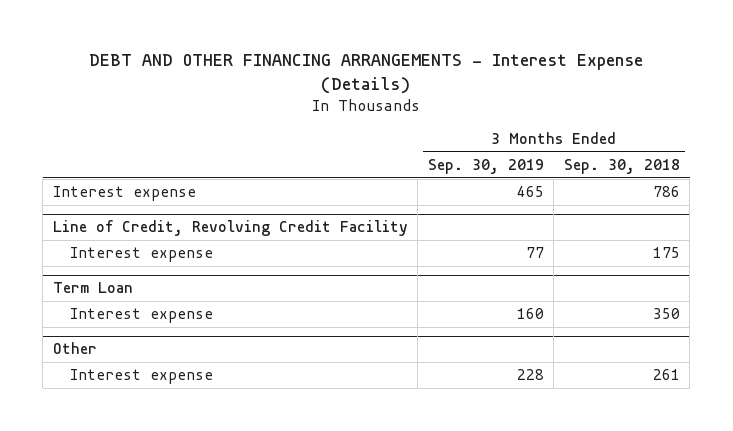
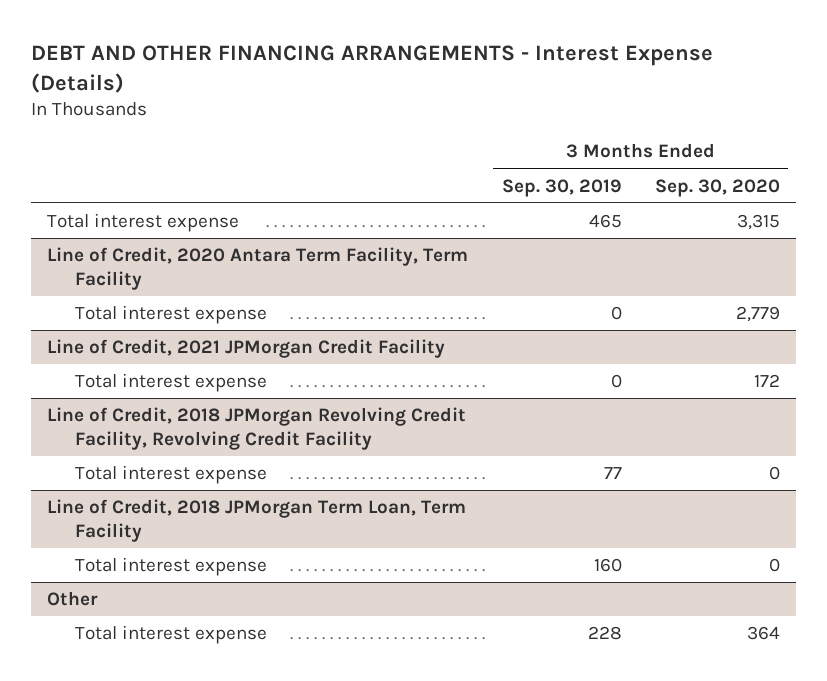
- | 3 Months Ended Sep. 30, 2019 | 3 Months Ended Sep. 30, 2018
+ | 3 Months Ended Sep. 30, 2019 | 3 Months Ended Sep. 30, 2020
- Interest expense | 465 | 786
- Line of Credit, Revolving Credit Facility
- Interest expense | 77 | 175
- Term Loan
- Interest expense | 160 | 350
+ Total interest expense | 465 | 3,315
+ Line of Credit, 2020 Antara Term Facility, Term Facility
+ Total interest expense | 0 | 2,779
+ Line of Credit, 2021 JPMorgan Credit Facility
+ Total interest expense | 0 | 172
+ Line of Credit, 2018 JPMorgan Revolving Credit Facility, Revolving Credit Facility
+ Total interest expense | 77 | 0
+ Line of Credit, 2018 JPMorgan Term Loan, Term Facility
+ Total interest expense | 160 | 0
@ Other
- Interest expense | 228 | 261
+ Total interest expense | 228 | 364

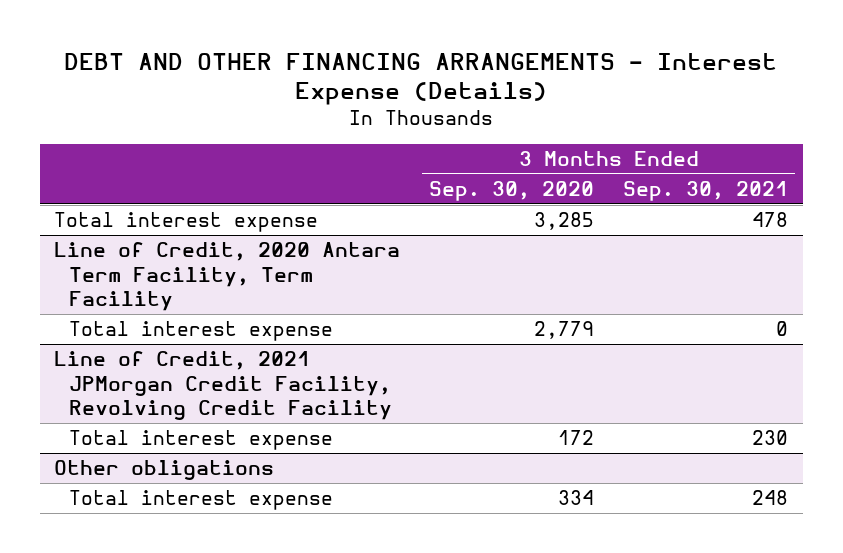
- | 3 Months Ended Sep. 30, 2019 | 3 Months Ended Sep. 30, 2020
+ | 3 Months Ended Sep. 30, 2020 | 3 Months Ended Sep. 30, 2021
- Total interest expense | 465 | 3,315
+ Total interest expense | 3,285 | 478
- Line of Credit, 2021 JPMorgan Credit Facility
+ Line of Credit, 2021 JPMorgan Credit Facility, Revolving Credit Facility
- Line of Credit, 2018 JPMorgan Revolving Credit Facility, Revolving Credit Facility
- Total interest expense | 77 | 0
- Line of Credit, 2018 JPMorgan Term Loan, Term Facility
- Total interest expense | 160 | 0
- Other
- Total interest expense | 228 | 364
+ Other obligations
+ Total interest expense | 334 | 248

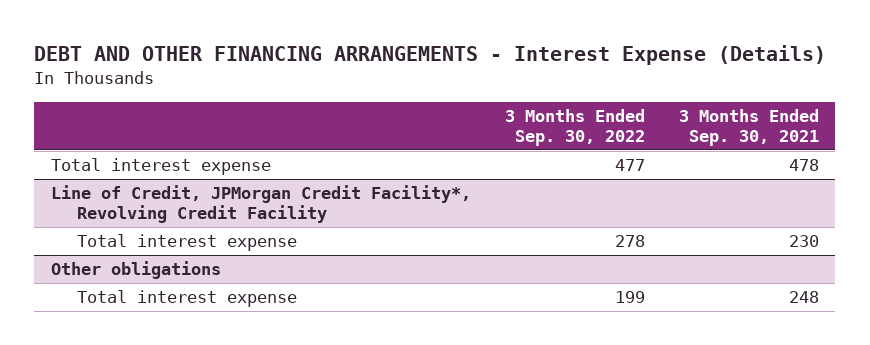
- | 3 Months Ended Sep. 30, 2020 | 3 Months Ended Sep. 30, 2021
+ | 3 Months Ended Sep. 30, 2022 | 3 Months Ended Sep. 30, 2021
- Line of Credit, 2020 Antara Term Facility, Term Facility
- Total interest expense | 2,779 | 0
- Line of Credit, 2021 JPMorgan Credit Facility, Revolving Credit Facility
+ Line of Credit, JPMorgan Credit Facility*, Revolving Credit Facility

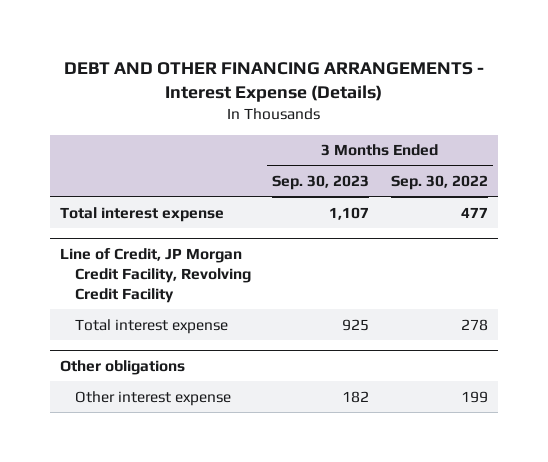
- | 3 Months Ended Sep. 30, 2022 | 3 Months Ended Sep. 30, 2021
+ | 3 Months Ended Sep. 30, 2023 | 3 Months Ended Sep. 30, 2022
- Line of Credit, JPMorgan Credit Facility*, Revolving Credit Facility
+ Line of Credit, JP Morgan Credit Facility, Revolving Credit Facility
@ Other obligations
- Total interest expense | 199 | 248
+ Other interest expense | 182 | 199

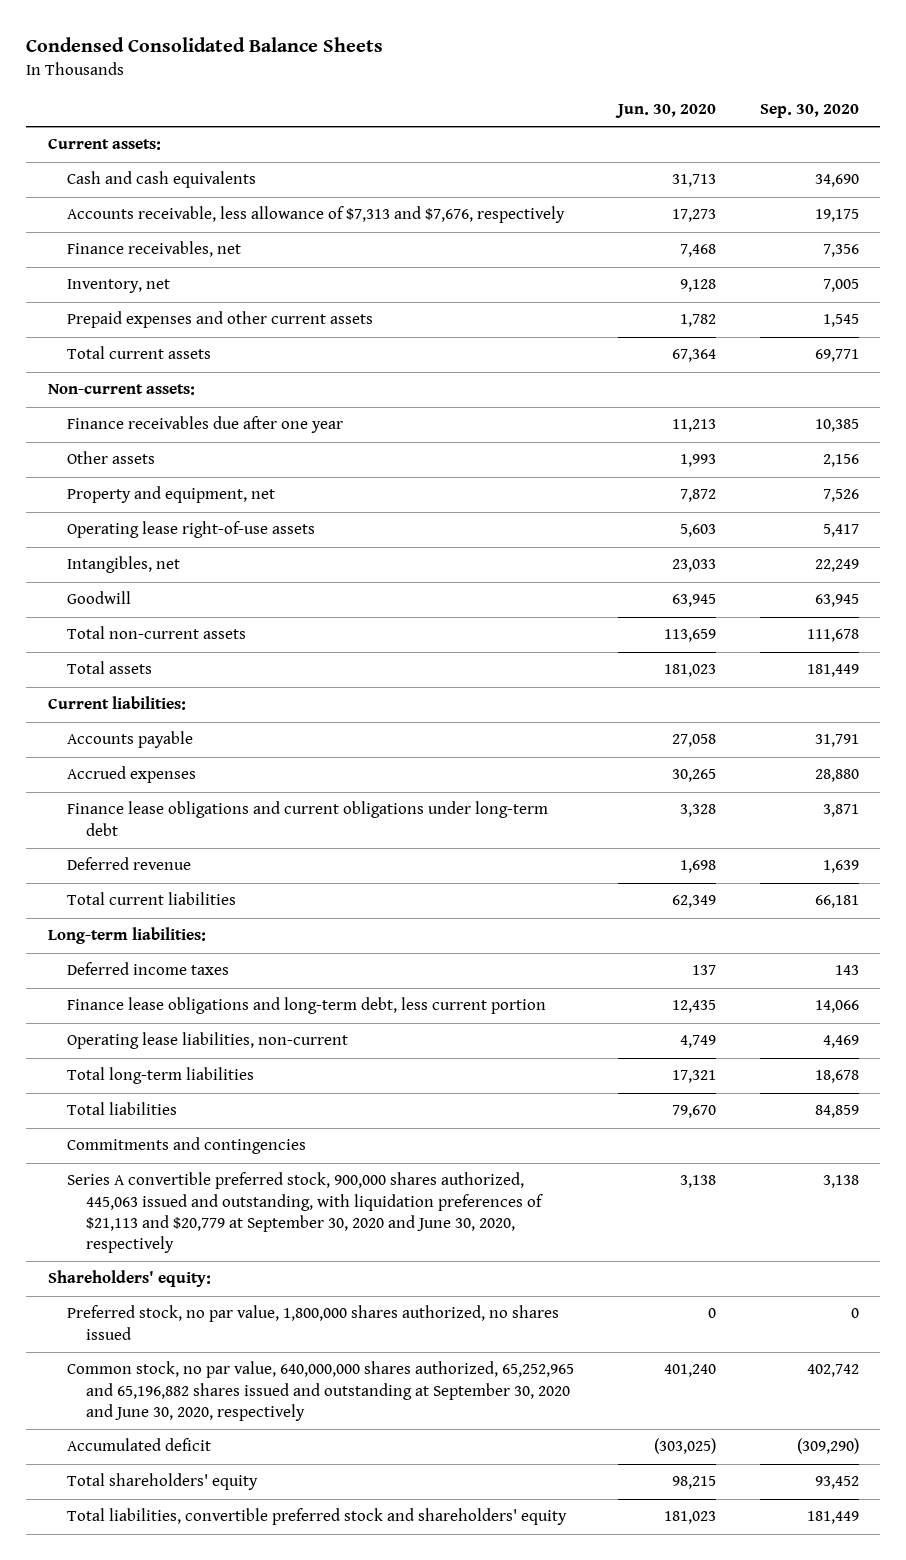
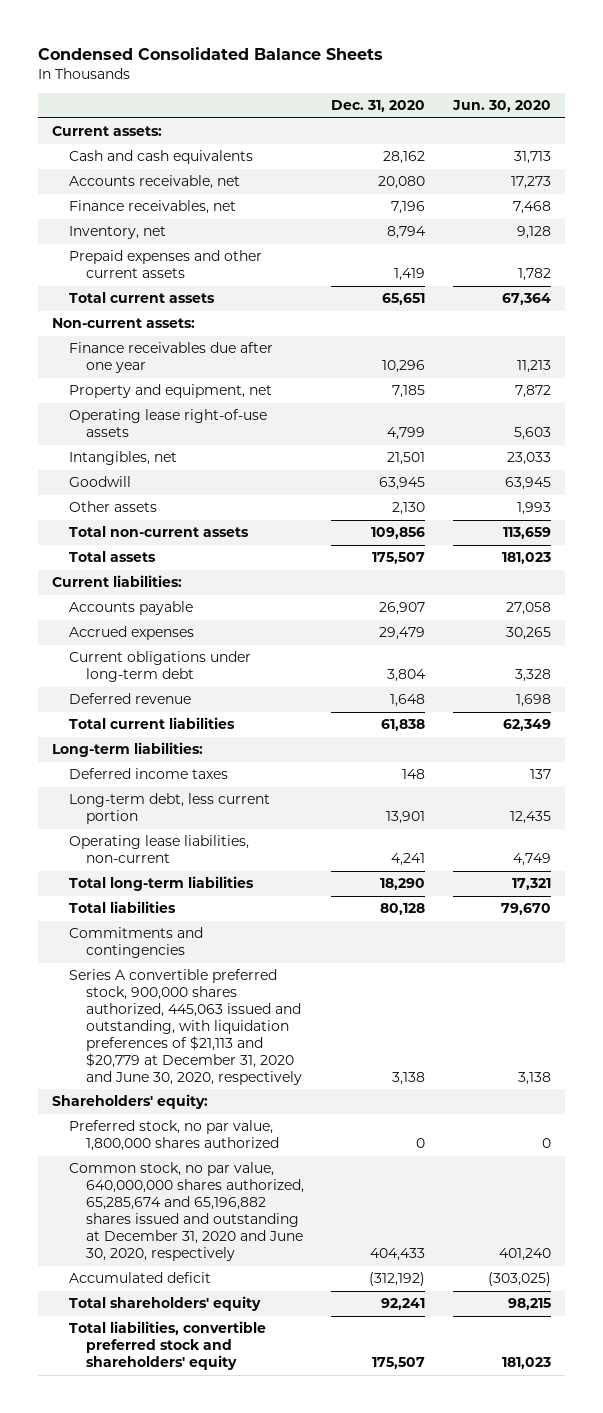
- | Jun. 30, 2020 | Sep. 30, 2020
+ | Dec. 31, 2020 | Jun. 30, 2020
- Accounts receivable, less allowance of $7,313 and $7,676, respectively | 17,273 | 19,175
+ Accounts receivable, net | 20,080 | 17,273
moved down: Other assets | 2,130 | 1,993
- Finance lease obligations and current obligations under long-term debt | 3,328 | 3,871
+ Current obligations under long-term debt | 3,804 | 3,328
- Finance lease obligations and long-term debt, less current portion | 12,435 | 14,066
+ Long-term debt, less current portion | 13,901 | 12,435
- Series A convertible preferred stock, 900,000 shares authorized, 445,063 issued and outstanding, with liquidation preferences of $21,113 and $20,779 at September 30, 2020 and June 30, 2020, respectively | 3,138 | 3,138
+ Series A convertible preferred stock, 900,000 shares authorized, 445,063 issued and outstanding, with liquidation preferences of $21,113 and $20,779 at December 31, 2020 and June 30, 2020, respectively | 3,138 | 3,138
- Preferred stock, no par value, 1,800,000 shares authorized, no shares issued | 0 | 0
- Common stock, no par value, 640,000,000 shares authorized, 65,252,965 and 65,196,882 shares issued and outstanding at September 30, 2020 and June 30, 2020, respectively | 401,240 | 402,742
+ Preferred stock, no par value, 1,800,000 shares authorized | 0 | 0
+ Common stock, no par value, 640,000,000 shares authorized, 65,285,674 and 65,196,882 shares issued and outstanding at December 31, 2020 and June 30, 2020, respectively | 404,433 | 401,240

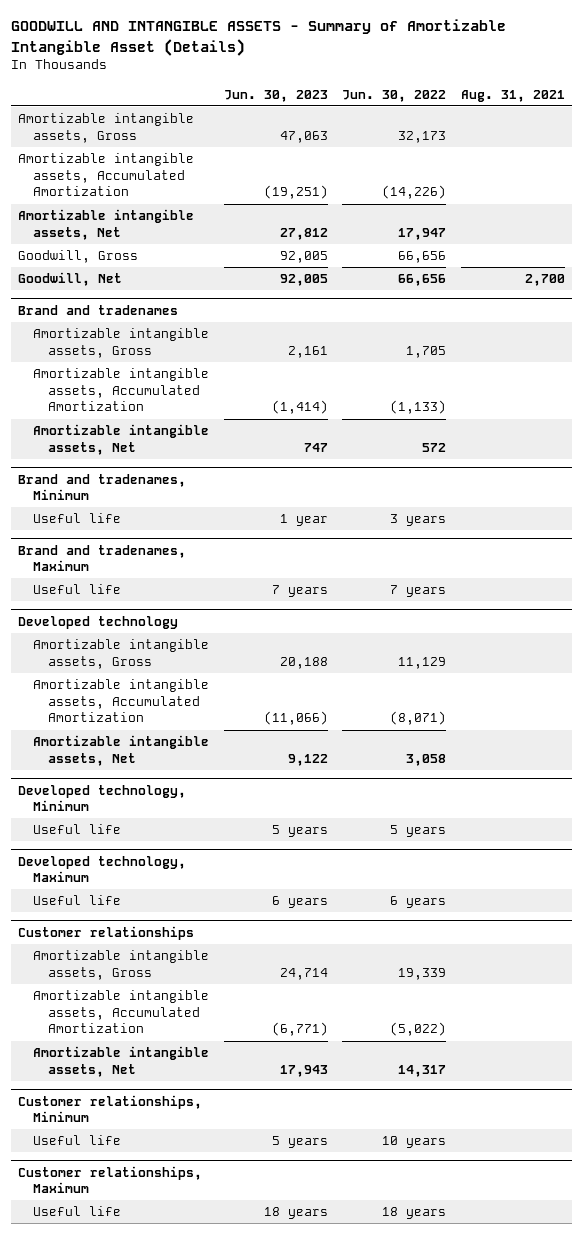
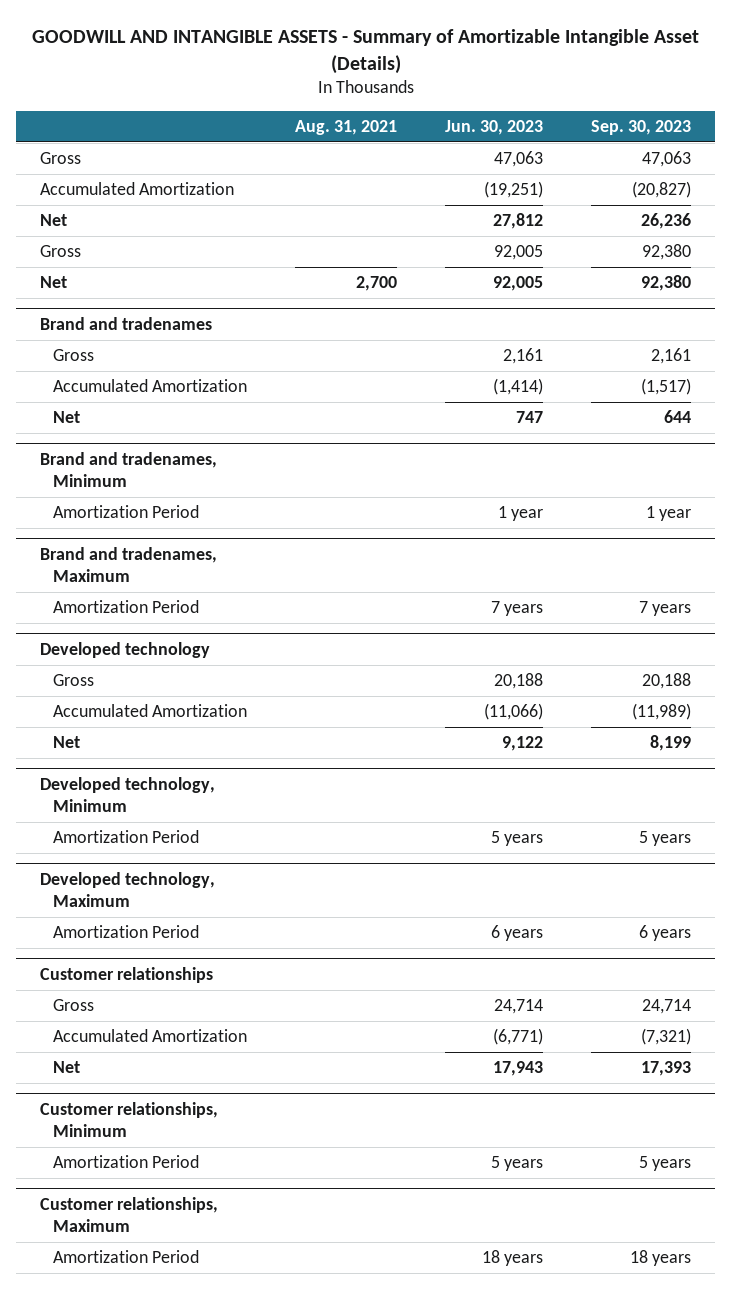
- | Jun. 30, 2023 | Jun. 30, 2022 | Aug. 31, 2021
+ | Aug. 31, 2021 | Jun. 30, 2023 | Sep. 30, 2023
- Amortizable intangible assets, Gross | 47,063 | 32,173 |
- Amortizable intangible assets, Accumulated Amortization | (19,251) | (14,226) |
- Amortizable intangible assets, Net | 27,812 | 17,947 |
- Goodwill, Gross | 92,005 | 66,656 |
- Goodwill, Net | 92,005 | 66,656 | 2,700
+ Gross | | 47,063 | 47,063
+ Accumulated Amortization | | (19,251) | (20,827)
+ Net | | 27,812 | 26,236
+ Gross | | 92,005 | 92,380
+ Net | 2,700 | 92,005 | 92,380
@ Brand and tradenames
- Amortizable intangible assets, Gross | 2,161 | 1,705 |
- Amortizable intangible assets, Accumulated Amortization | (1,414) | (1,133) |
- Amortizable intangible assets, Net | 747 | 572 |
+ Gross | | 2,161 | 2,161
+ Accumulated Amortization | | (1,414) | (1,517)
+ Net | | 747 | 644
@ Brand and tradenames, Minimum
- Useful life | 1 year | 3 years |
+ Amortization Period | | 1 year | 1 year
@ Brand and tradenames, Maximum
- Useful life | 7 years | 7 years |
+ Amortization Period | | 7 years | 7 years
@ Developed technology
- Amortizable intangible assets, Gross | 20,188 | 11,129 |
- Amortizable intangible assets, Accumulated Amortization | (11,066) | (8,071) |
- Amortizable intangible assets, Net | 9,122 | 3,058 |
+ Gross | | 20,188 | 20,188
+ Accumulated Amortization | | (11,066) | (11,989)
+ Net | | 9,122 | 8,199
@ Developed technology, Minimum
- Useful life | 5 years | 5 years |
+ Amortization Period | | 5 years | 5 years
@ Developed technology, Maximum
- Useful life | 6 years | 6 years |
+ Amortization Period | | 6 years | 6 years
@ Customer relationships
- Amortizable intangible assets, Gross | 24,714 | 19,339 |
- Amortizable intangible assets, Accumulated Amortization | (6,771) | (5,022) |
- Amortizable intangible assets, Net | 17,943 | 14,317 |
+ Gross | | 24,714 | 24,714
+ Accumulated Amortization | | (6,771) | (7,321)
+ Net | | 17,943 | 17,393
@ Customer relationships, Minimum
- Useful life | 5 years | 10 years |
+ Amortization Period | | 5 years | 5 years
@ Customer relationships, Maximum
- Useful life | 18 years | 18 years |
+ Amortization Period | | 18 years | 18 years

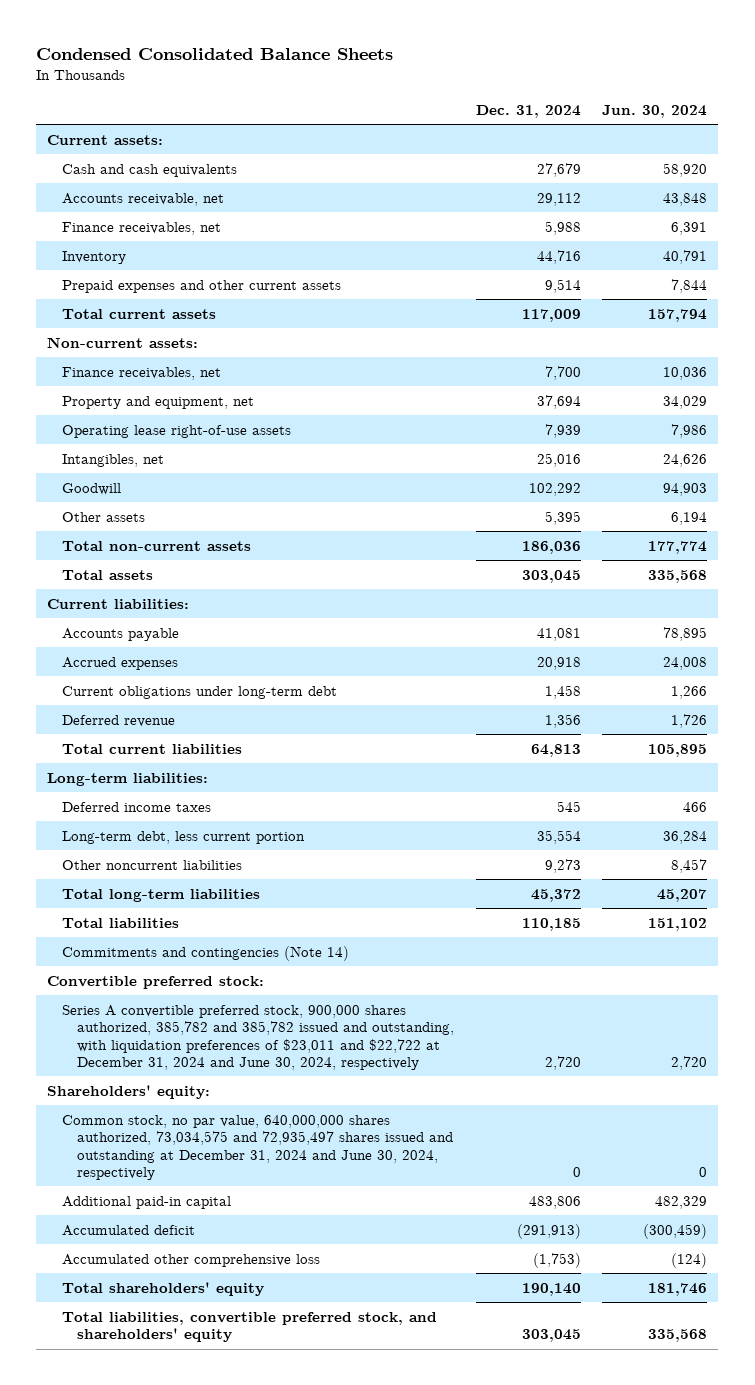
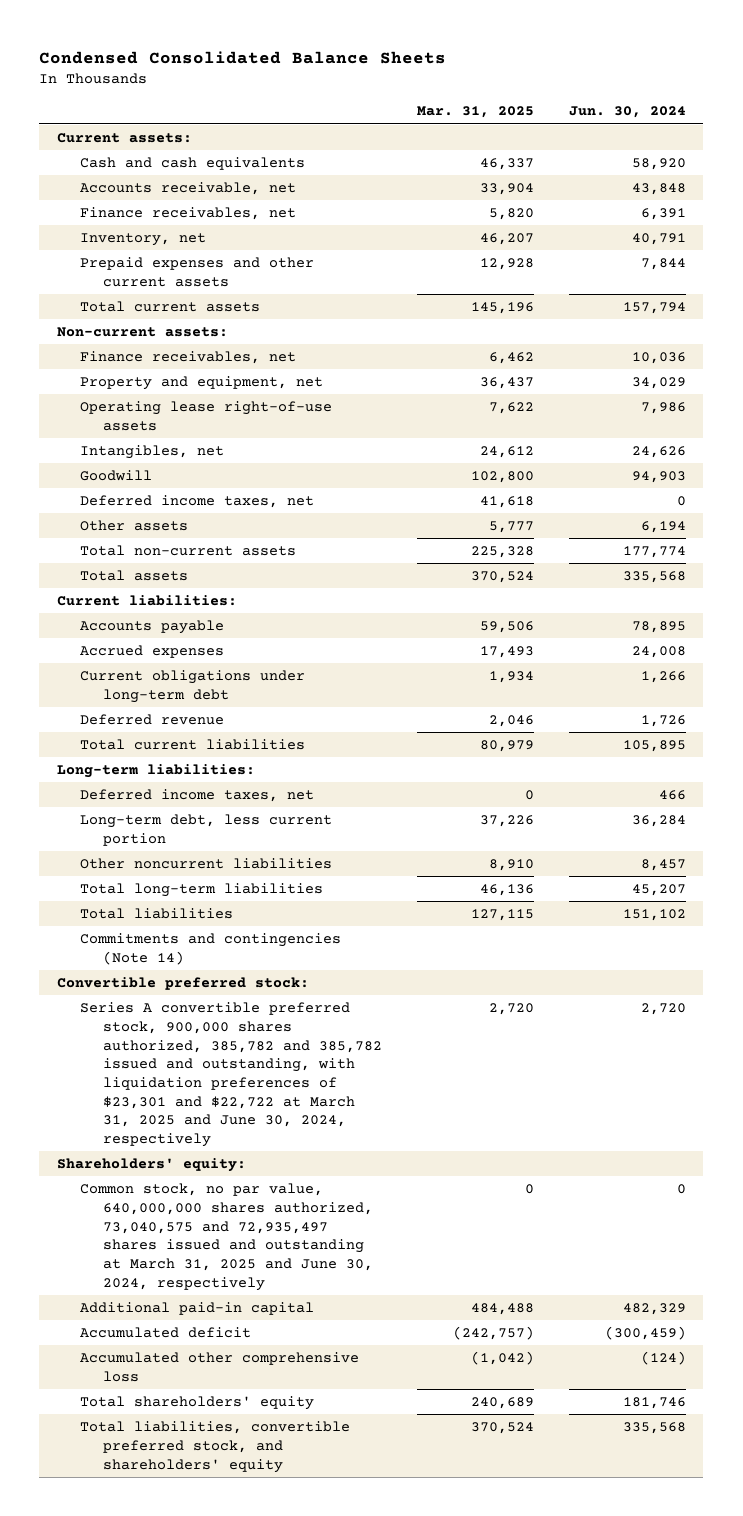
- | Dec. 31, 2024 | Jun. 30, 2024
+ | Mar. 31, 2025 | Jun. 30, 2024
- Inventory | 44,716 | 40,791
+ Inventory, net | 46,207 | 40,791
+ Deferred income taxes, net | 41,618 | 0
- Deferred income taxes | 545 | 466
+ Deferred income taxes, net | 0 | 466
- Series A convertible preferred stock, 900,000 shares authorized, 385,782 and 385,782 issued and outstanding, with liquidation preferences of $23,011 and $22,722 at December 31, 2024 and June 30, 2024, respectively | 2,720 | 2,720
+ Series A convertible preferred stock, 900,000 shares authorized, 385,782 and 385,782 issued and outstanding, with liquidation preferences of $23,301 and $22,722 at March 31, 2025 and June 30, 2024, respectively | 2,720 | 2,720
- Common stock, no par value, 640,000,000 shares authorized, 73,034,575 and 72,935,497 shares issued and outstanding at December 31, 2024 and June 30, 2024, respectively | 0 | 0
+ Common stock, no par value, 640,000,000 shares authorized, 73,040,575 and 72,935,497 shares issued and outstanding at March 31, 2025 and June 30, 2024, respectively | 0 | 0

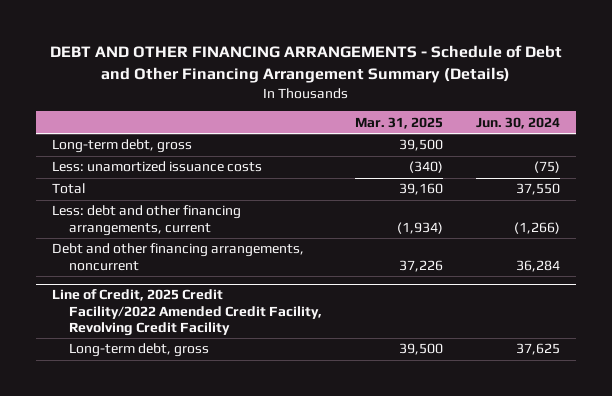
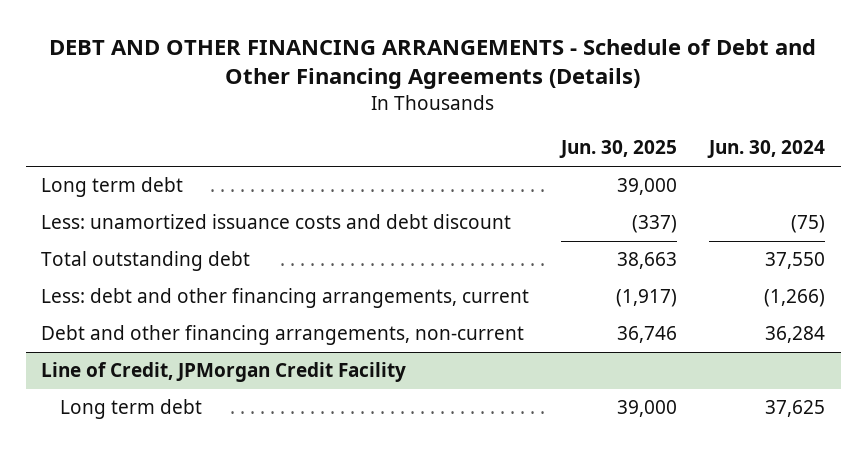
- DEBT AND OTHER FINANCING ARRANGEMENTS - Schedule of Debt and Other Financing Arrangement Summary (Details)
+ DEBT AND OTHER FINANCING ARRANGEMENTS - Schedule of Debt and Other Financing Agreements (Details)
- | Mar. 31, 2025 | Jun. 30, 2024
+ | Jun. 30, 2025 | Jun. 30, 2024
- Long-term debt, gross | 39,500 |
- Less: unamortized issuance costs | (340) | (75)
- Total | 39,160 | 37,550
+ Long term debt | 39,000 |
+ Less: unamortized issuance costs and debt discount | (337) | (75)
+ Total outstanding debt | 38,663 | 37,550
- Debt and other financing arrangements, noncurrent | 37,226 | 36,284
- Line of Credit, 2025 Credit Facility/2022 Amended Credit Facility, Revolving Credit Facility
- Long-term debt, gross | 39,500 | 37,625
+ Debt and other financing arrangements, non-current | 36,746 | 36,284
+ Line of Credit, JPMorgan Credit Facility
+ Long term debt | 39,000 | 37,625

